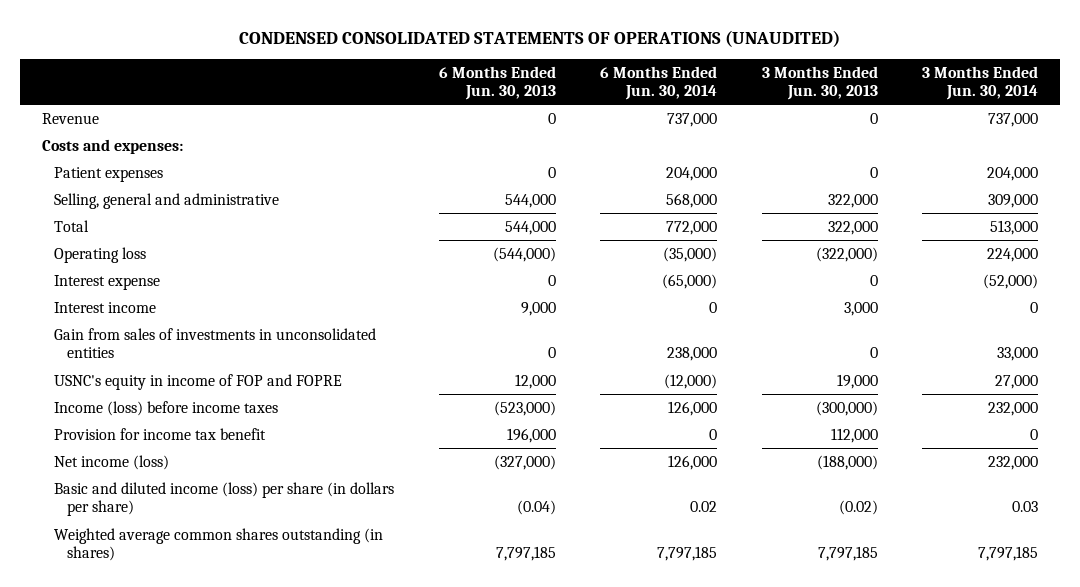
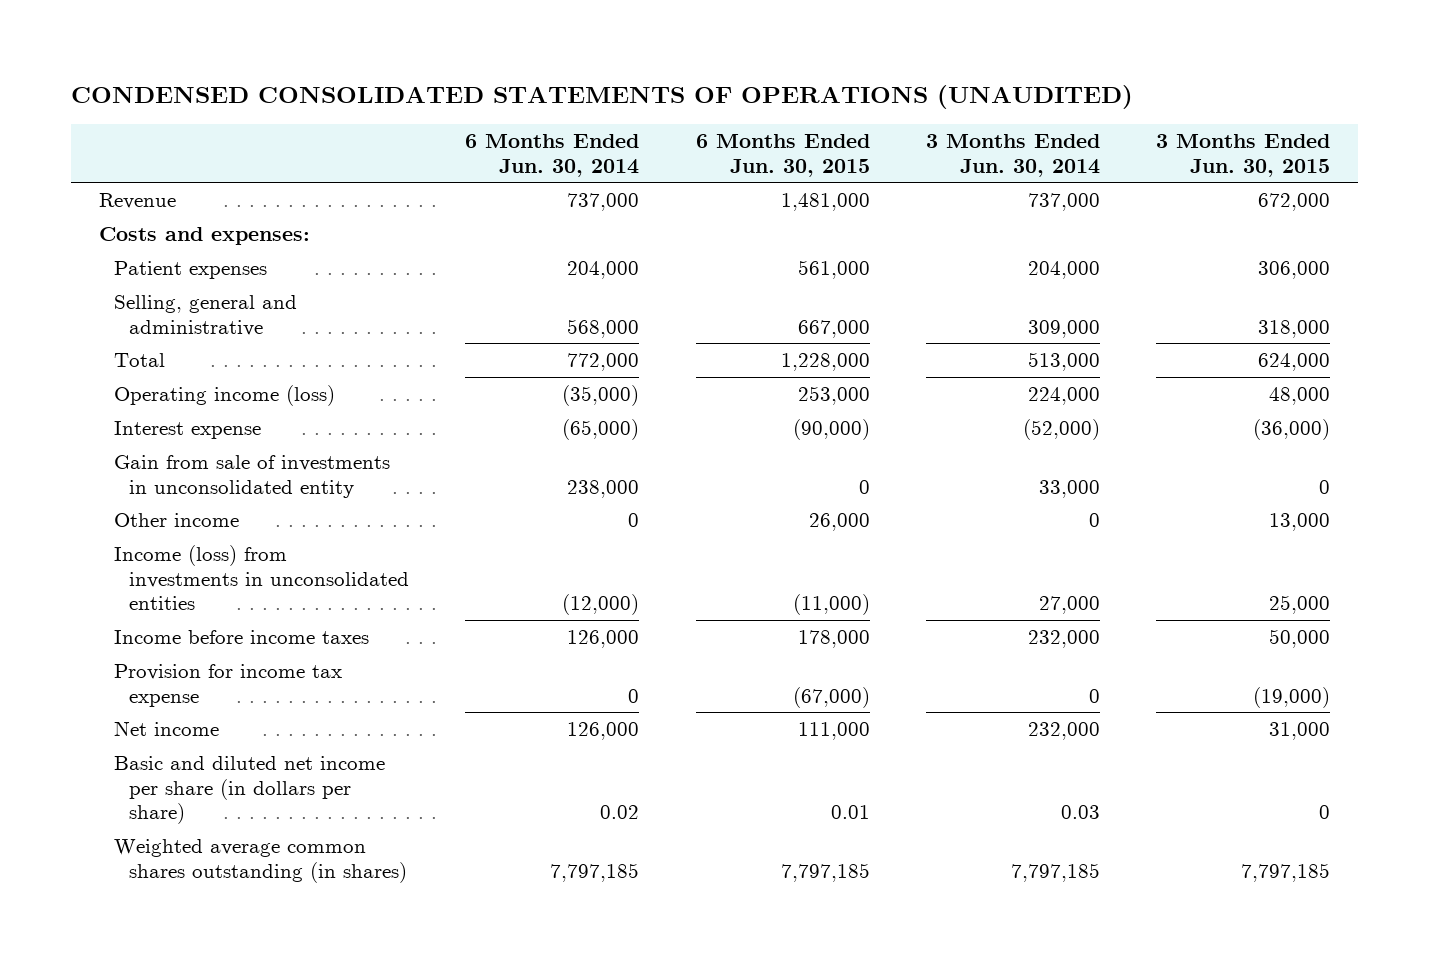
- | 6 Months Ended Jun. 30, 2013 | 6 Months Ended Jun. 30, 2014 | 3 Months Ended Jun. 30, 2013 | 3 Months Ended Jun. 30, 2014
+ | 6 Months Ended Jun. 30, 2014 | 6 Months Ended Jun. 30, 2015 | 3 Months Ended Jun. 30, 2014 | 3 Months Ended Jun. 30, 2015
- Operating loss | (544,000) | (35,000) | (322,000) | 224,000
+ Operating income (loss) | (35,000) | 253,000 | 224,000 | 48,000
- Interest income | 9,000 | 0 | 3,000 | 0
- Gain from sales of investments in unconsolidated entities | 0 | 238,000 | 0 | 33,000
- USNC's equity in income of FOP and FOPRE | 12,000 | (12,000) | 19,000 | 27,000
- Income (loss) before income taxes | (523,000) | 126,000 | (300,000) | 232,000
- Provision for income tax benefit | 196,000 | 0 | 112,000 | 0
- Net income (loss) | (327,000) | 126,000 | (188,000) | 232,000
- Basic and diluted income (loss) per share (in dollars per share) | (0.04) | 0.02 | (0.02) | 0.03
+ Gain from sale of investments in unconsolidated entity | 238,000 | 0 | 33,000 | 0
+ Other income | 0 | 26,000 | 0 | 13,000
+ Income (loss) from investments in unconsolidated entities | (12,000) | (11,000) | 27,000 | 25,000
+ Income before income taxes | 126,000 | 178,000 | 232,000 | 50,000
+ Provision for income tax expense | 0 | (67,000) | 0 | (19,000)
+ Net income | 126,000 | 111,000 | 232,000 | 31,000
+ Basic and diluted net income per share (in dollars per share) | 0.02 | 0.01 | 0.03 | 0

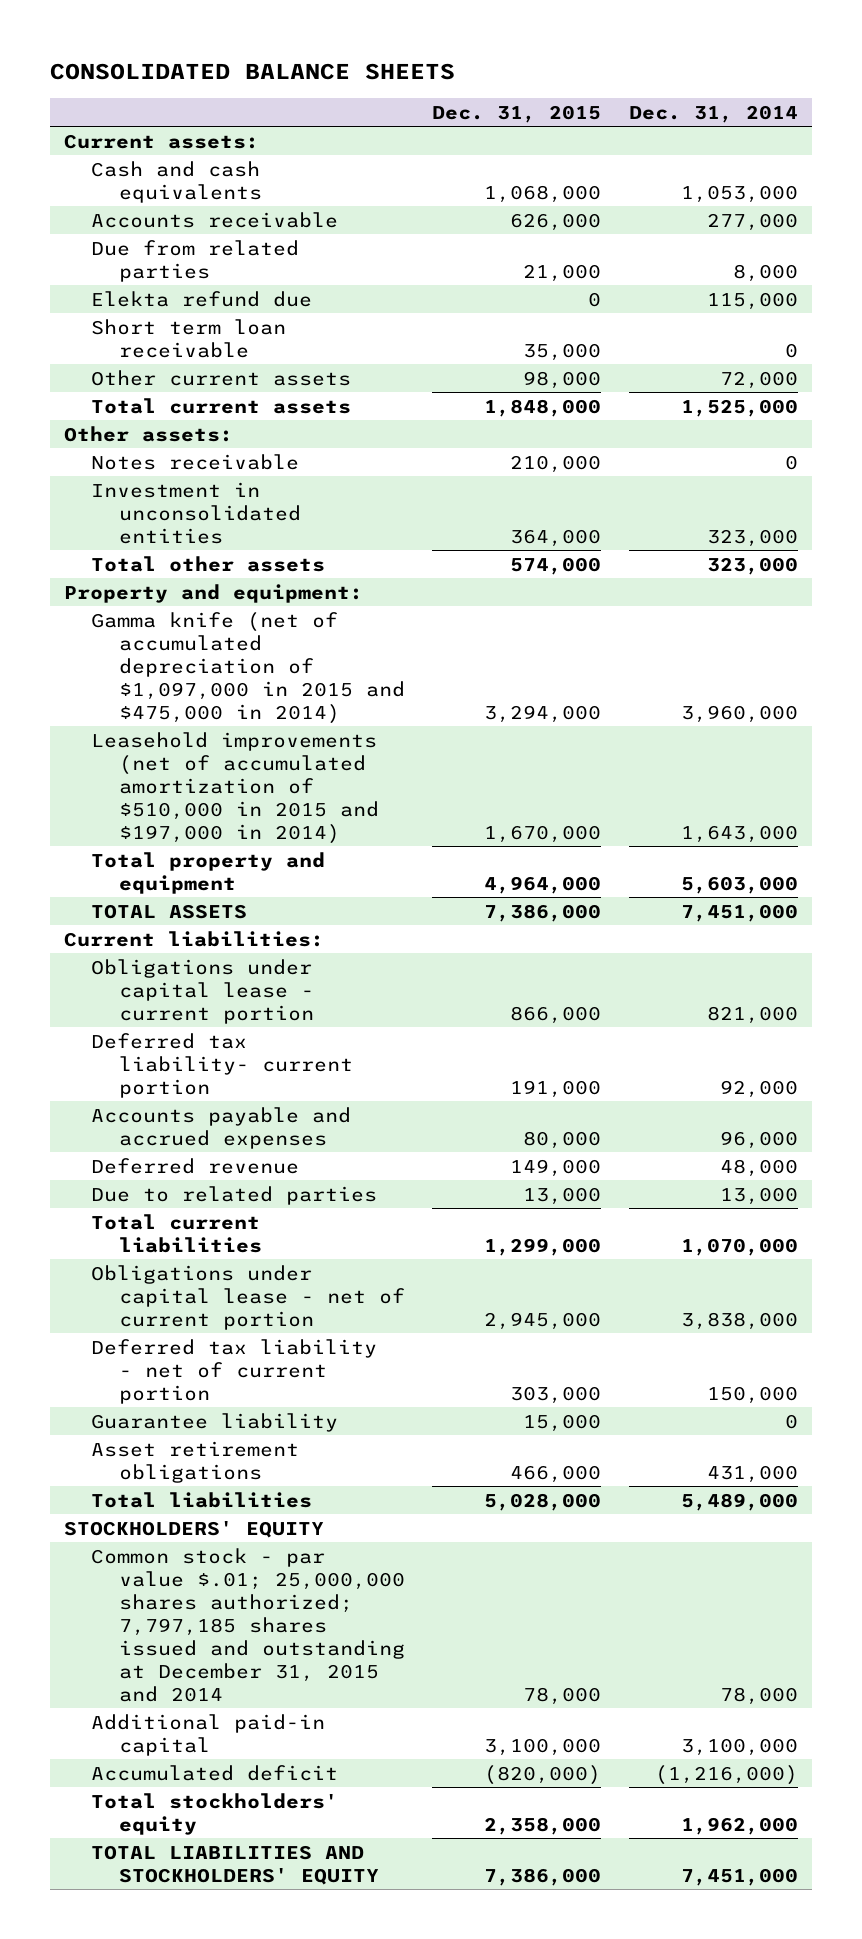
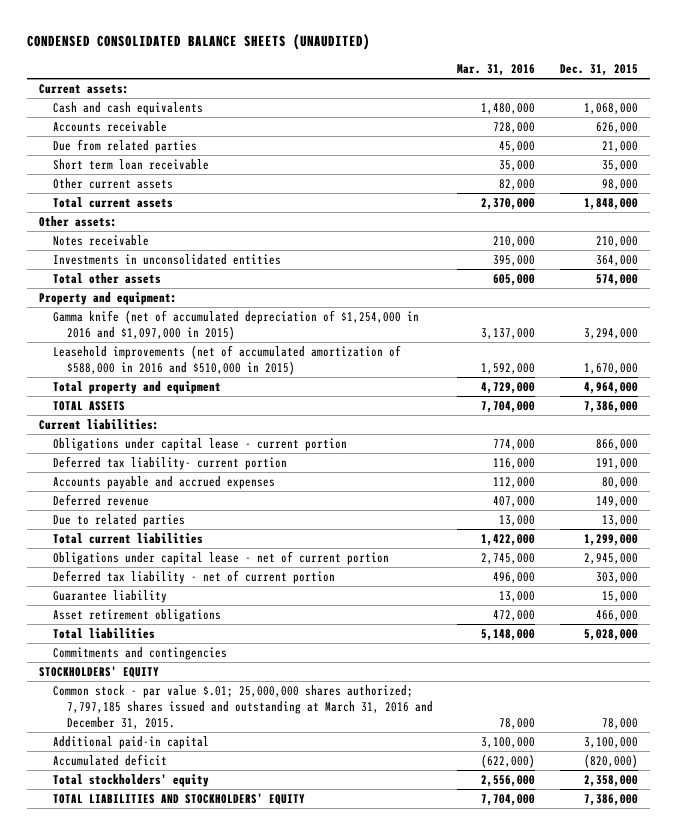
- CONSOLIDATED BALANCE SHEETS
+ CONDENSED CONSOLIDATED BALANCE SHEETS (UNAUDITED)
- | Dec. 31, 2015 | Dec. 31, 2014
+ | Mar. 31, 2016 | Dec. 31, 2015
- Elekta refund due | 0 | 115,000
- Investment in unconsolidated entities | 364,000 | 323,000
+ Investments in unconsolidated entities | 395,000 | 364,000
- Gamma knife (net of accumulated depreciation of $1,097,000 in 2015 and $475,000 in 2014) | 3,294,000 | 3,960,000
- Leasehold improvements (net of accumulated amortization of $510,000 in 2015 and $197,000 in 2014) | 1,670,000 | 1,643,000
+ Gamma knife (net of accumulated depreciation of $1,254,000 in 2016 and $1,097,000 in 2015) | 3,137,000 | 3,294,000
+ Leasehold improvements (net of accumulated amortization of $588,000 in 2016 and $510,000 in 2015) | 1,592,000 | 1,670,000
+ Commitments and contingencies
- Common stock - par value $.01; 25,000,000 shares authorized; 7,797,185 shares issued and outstanding at December 31, 2015 and 2014 | 78,000 | 78,000
+ Common stock - par value $.01; 25,000,000 shares authorized; 7,797,185 shares issued and outstanding at March 31, 2016 and December 31, 2015. | 78,000 | 78,000

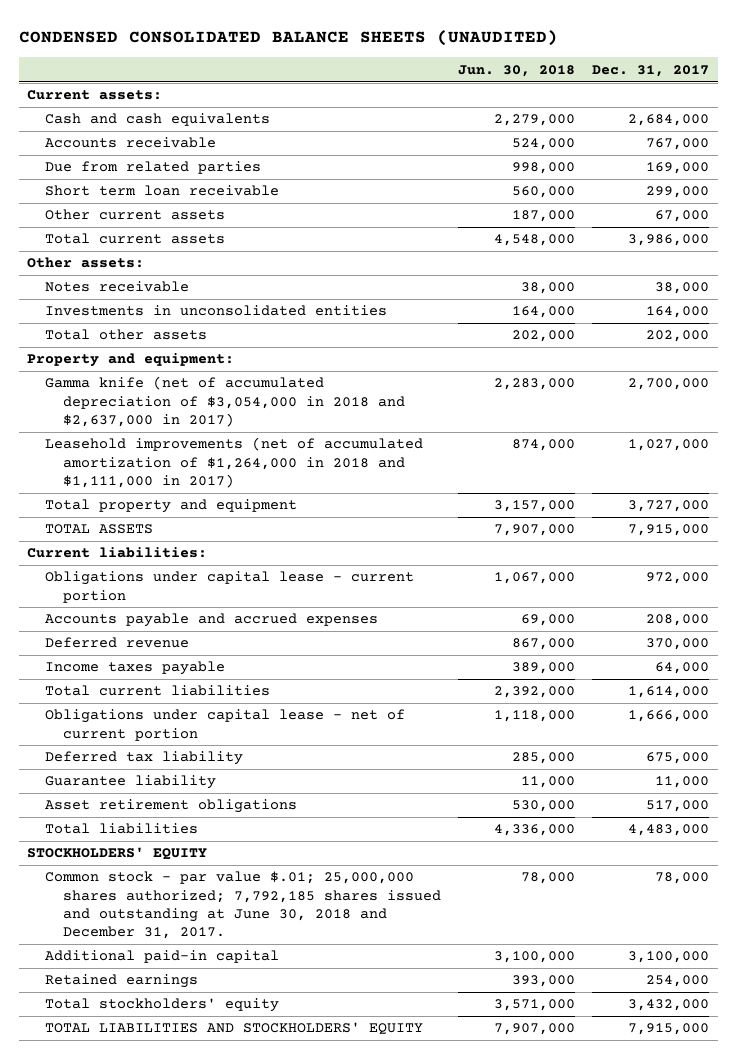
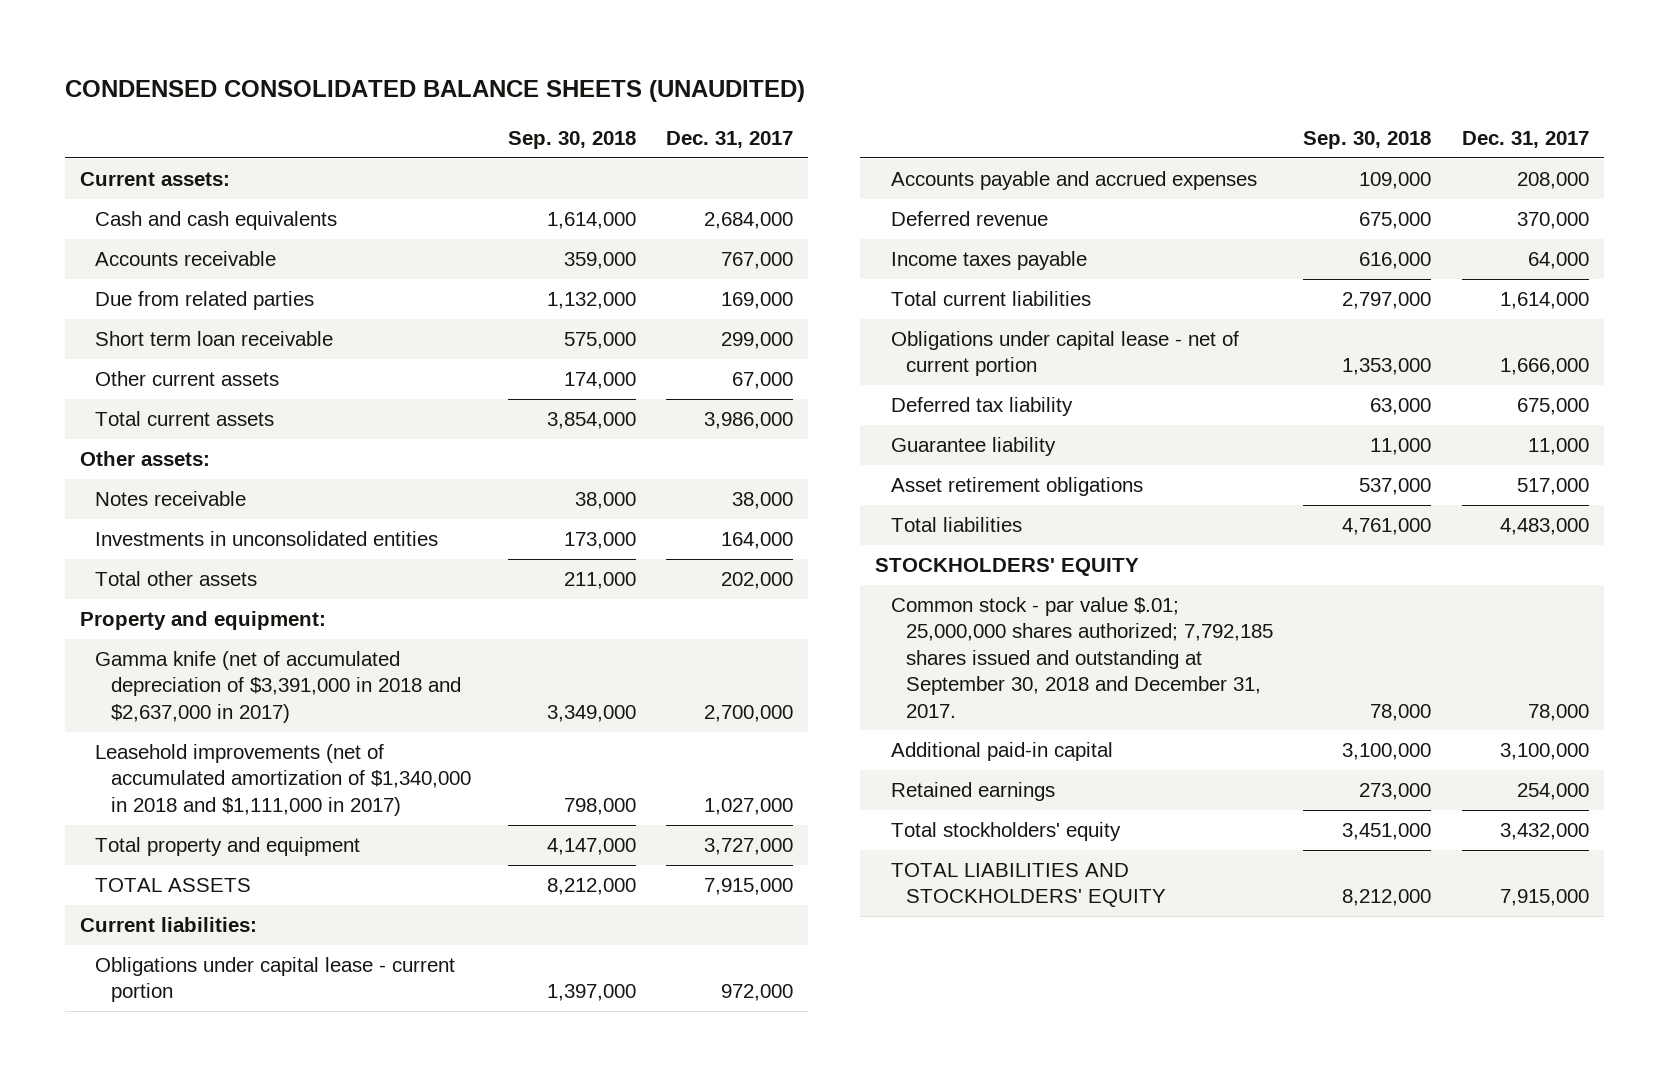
- | Jun. 30, 2018 | Dec. 31, 2017
+ | Sep. 30, 2018 | Dec. 31, 2017
- Gamma knife (net of accumulated depreciation of $3,054,000 in 2018 and $2,637,000 in 2017) | 2,283,000 | 2,700,000
- Leasehold improvements (net of accumulated amortization of $1,264,000 in 2018 and $1,111,000 in 2017) | 874,000 | 1,027,000
+ Gamma knife (net of accumulated depreciation of $3,391,000 in 2018 and $2,637,000 in 2017) | 3,349,000 | 2,700,000
+ Leasehold improvements (net of accumulated amortization of $1,340,000 in 2018 and $1,111,000 in 2017) | 798,000 | 1,027,000
- Common stock - par value $.01; 25,000,000 shares authorized; 7,792,185 shares issued and outstanding at June 30, 2018 and December 31, 2017. | 78,000 | 78,000
+ Common stock - par value $.01; 25,000,000 shares authorized; 7,792,185 shares issued and outstanding at September 30, 2018 and December 31, 2017. | 78,000 | 78,000

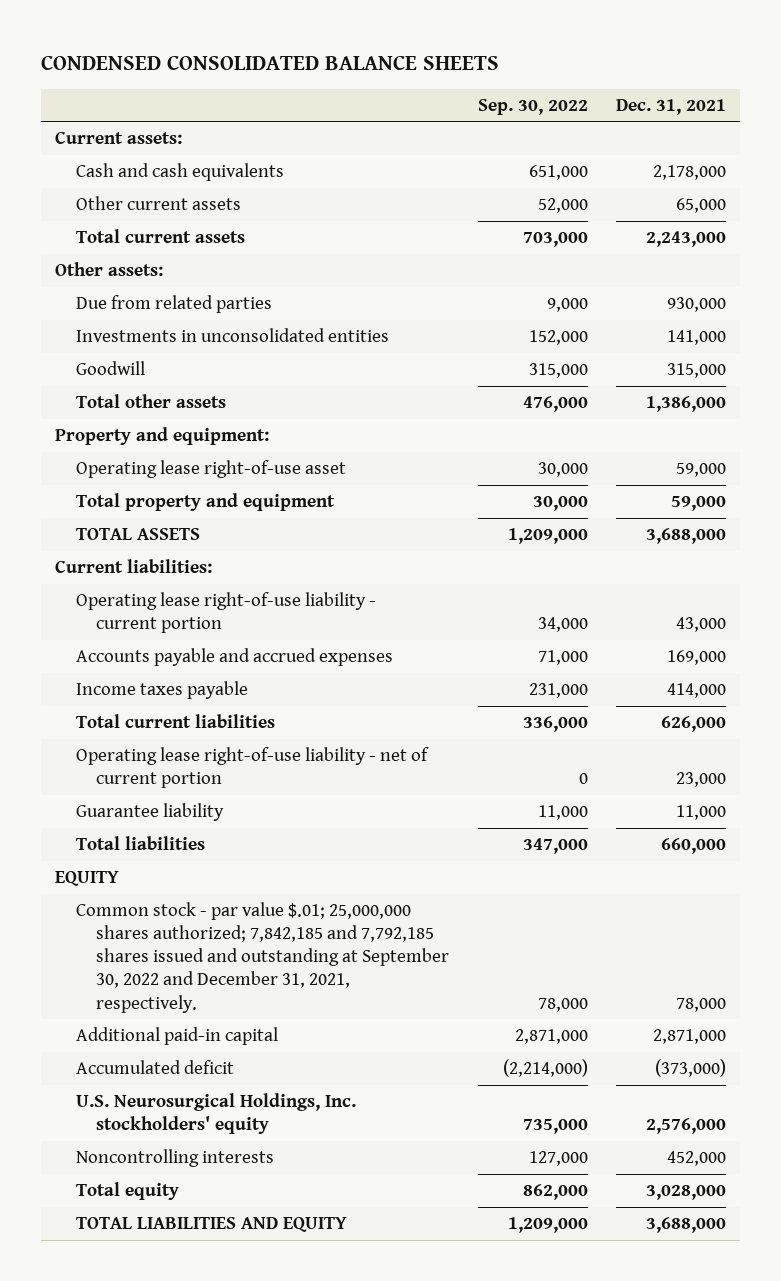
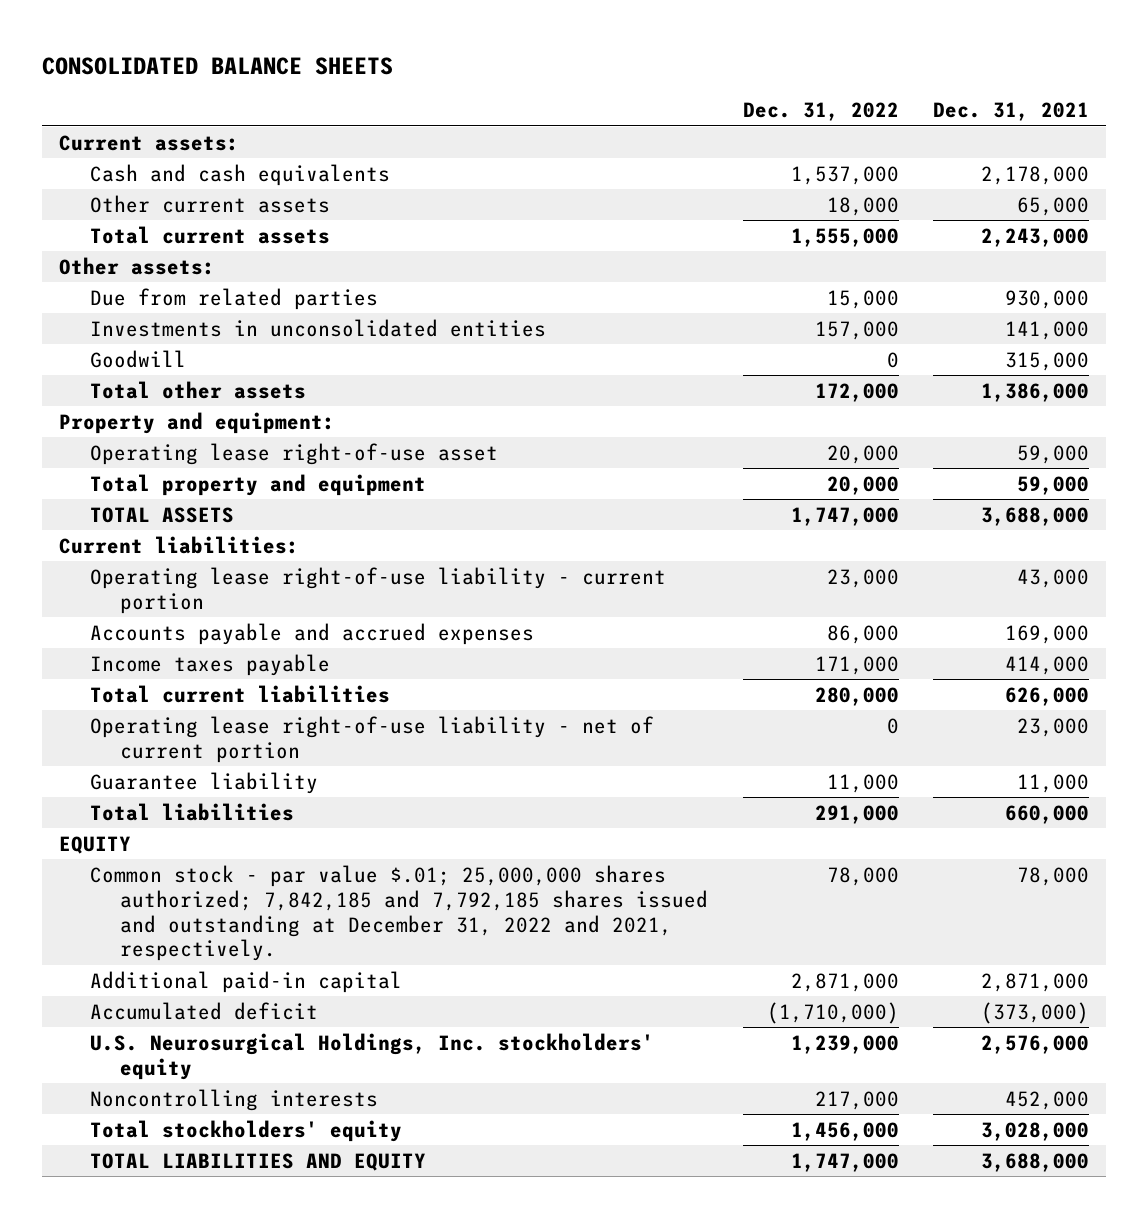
- CONDENSED CONSOLIDATED BALANCE SHEETS
+ CONSOLIDATED BALANCE SHEETS
- | Sep. 30, 2022 | Dec. 31, 2021
+ | Dec. 31, 2022 | Dec. 31, 2021
- Common stock - par value $.01; 25,000,000 shares authorized; 7,842,185 and 7,792,185 shares issued and outstanding at September 30, 2022 and December 31, 2021, respectively. | 78,000 | 78,000
+ Common stock - par value $.01; 25,000,000 shares authorized; 7,842,185 and 7,792,185 shares issued and outstanding at December 31, 2022 and 2021, respectively. | 78,000 | 78,000
- Total equity | 862,000 | 3,028,000
+ Total stockholders' equity | 1,456,000 | 3,028,000

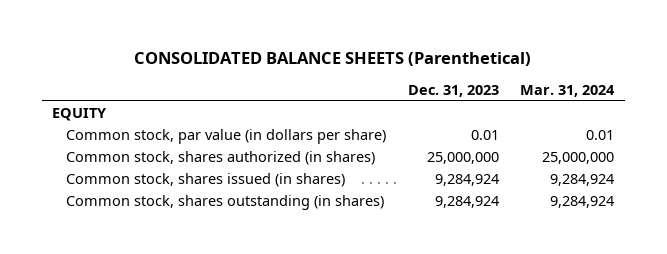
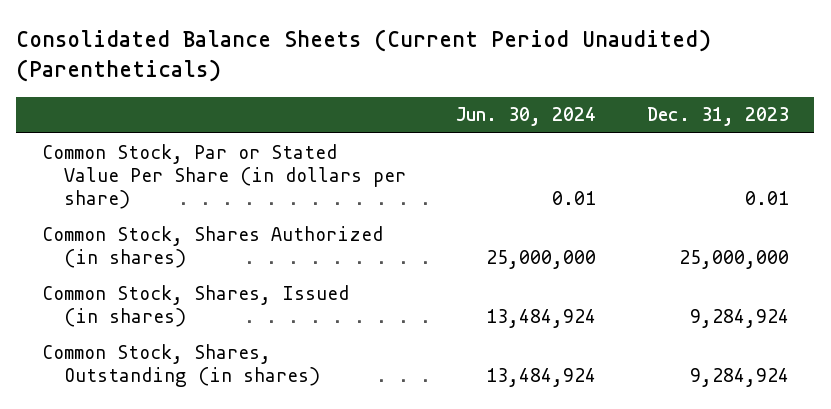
- CONSOLIDATED BALANCE SHEETS (Parenthetical)
+ Consolidated Balance Sheets (Current Period Unaudited) (Parentheticals)
- | Dec. 31, 2023 | Mar. 31, 2024
+ | Jun. 30, 2024 | Dec. 31, 2023
- EQUITY
- Common stock, par value (in dollars per share) | 0.01 | 0.01
- Common stock, shares authorized (in shares) | 25,000,000 | 25,000,000
- Common stock, shares issued (in shares) | 9,284,924 | 9,284,924
- Common stock, shares outstanding (in shares) | 9,284,924 | 9,284,924
+ Common Stock, Par or Stated Value Per Share (in dollars per share) | 0.01 | 0.01
+ Common Stock, Shares Authorized (in shares) | 25,000,000 | 25,000,000
+ Common Stock, Shares, Issued (in shares) | 13,484,924 | 9,284,924
+ Common Stock, Shares, Outstanding (in shares) | 13,484,924 | 9,284,924

